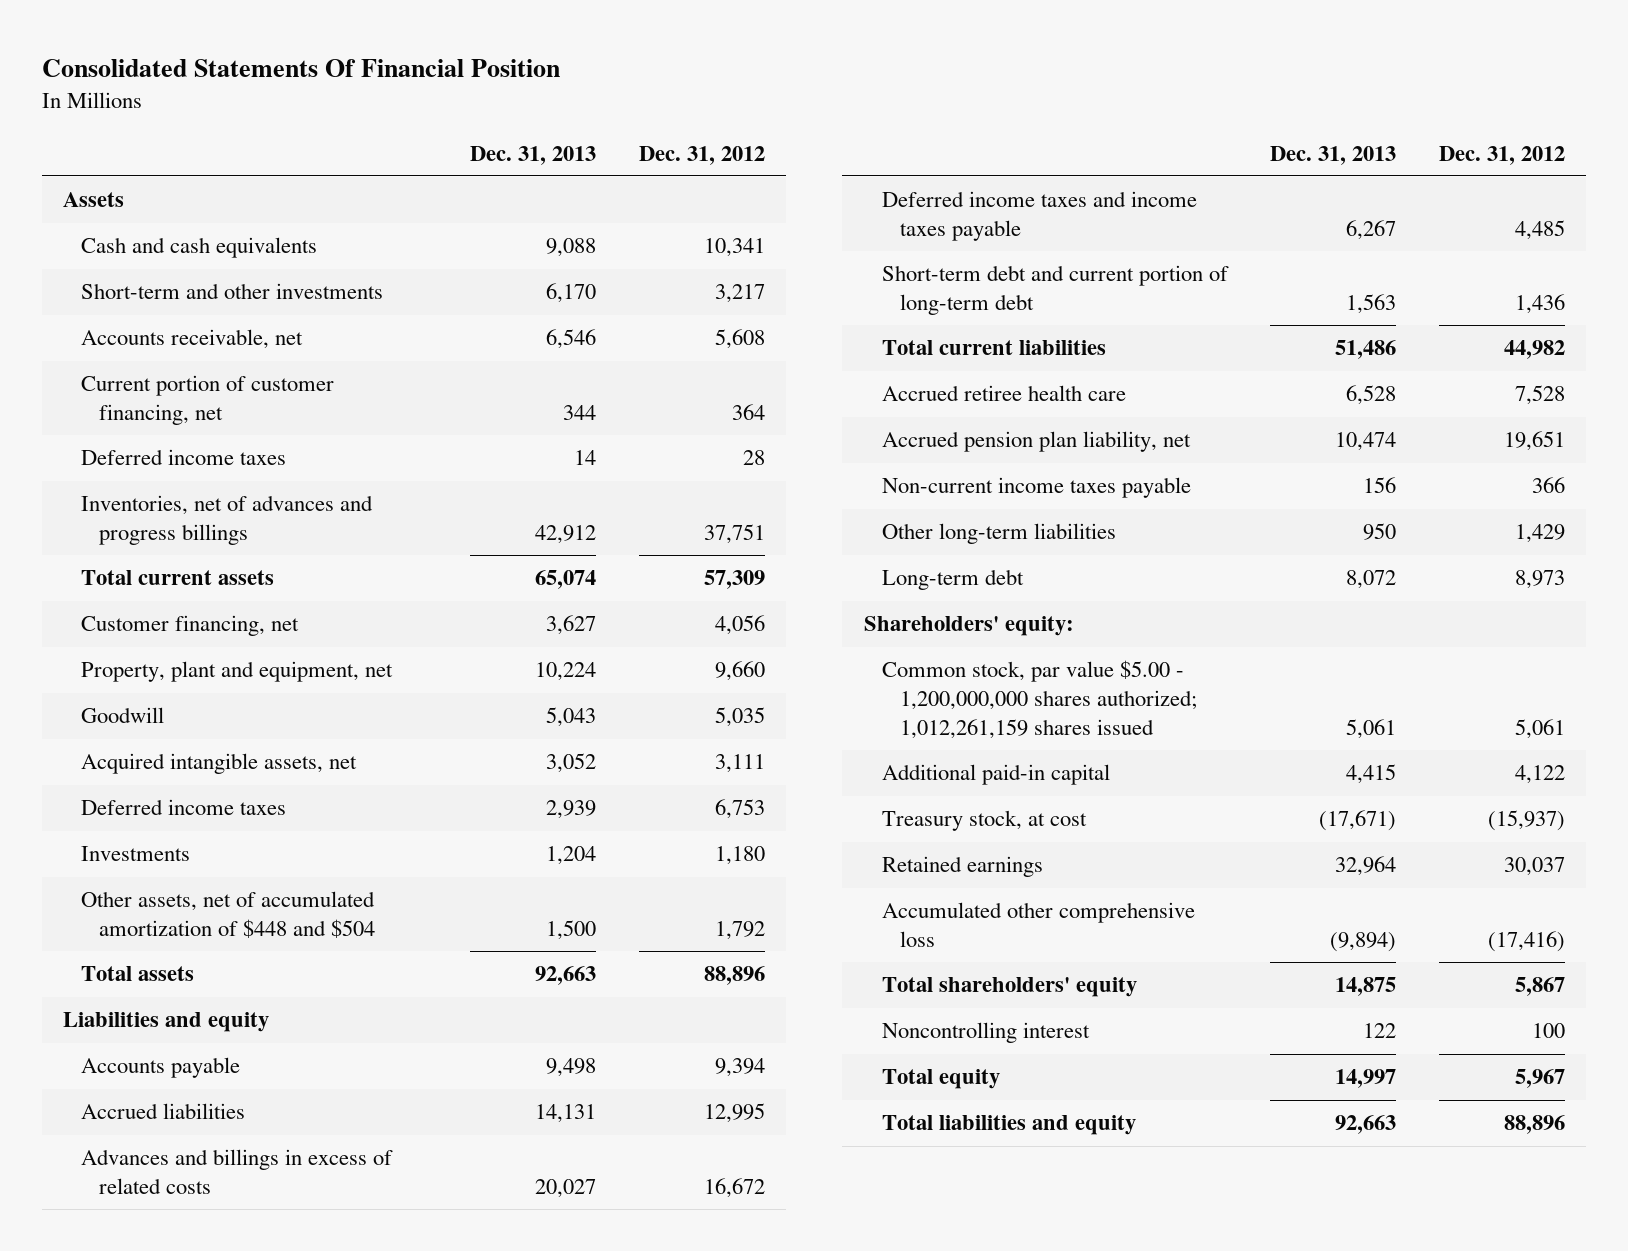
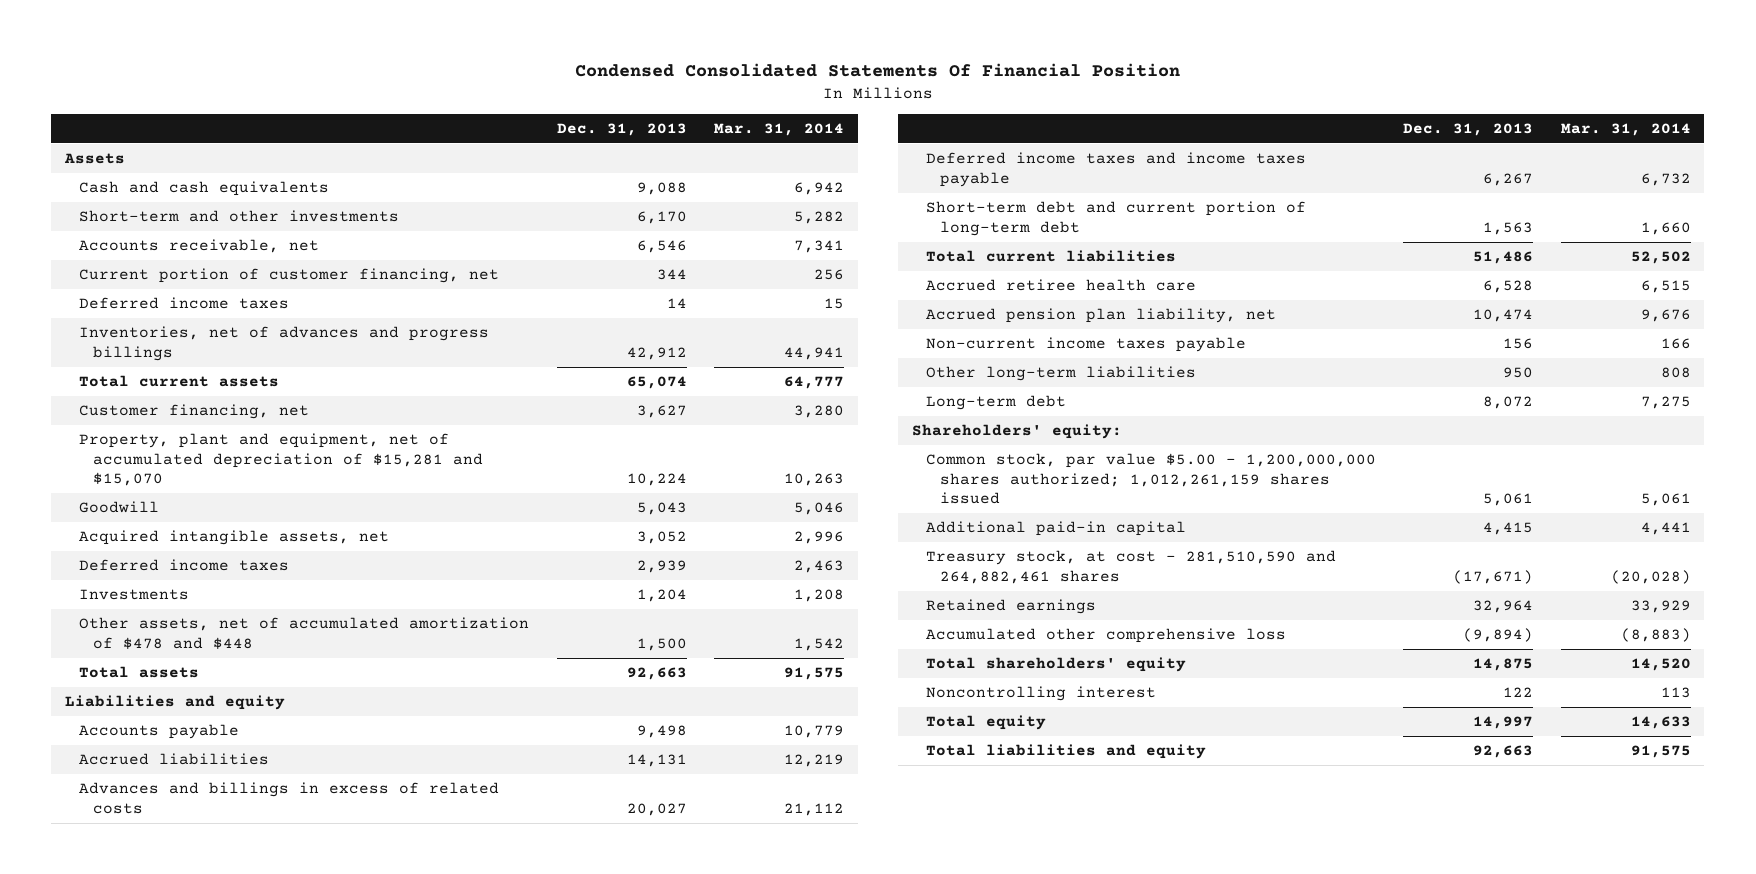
- Consolidated Statements Of Financial Position
+ Condensed Consolidated Statements Of Financial Position
- | Dec. 31, 2013 | Dec. 31, 2012
+ | Dec. 31, 2013 | Mar. 31, 2014
- Property, plant and equipment, net | 10,224 | 9,660
+ Property, plant and equipment, net of accumulated depreciation of $15,281 and $15,070 | 10,224 | 10,263
- Other assets, net of accumulated amortization of $448 and $504 | 1,500 | 1,792
+ Other assets, net of accumulated amortization of $478 and $448 | 1,500 | 1,542
- Treasury stock, at cost | (17,671) | (15,937)
+ Treasury stock, at cost - 281,510,590 and 264,882,461 shares | (17,671) | (20,028)

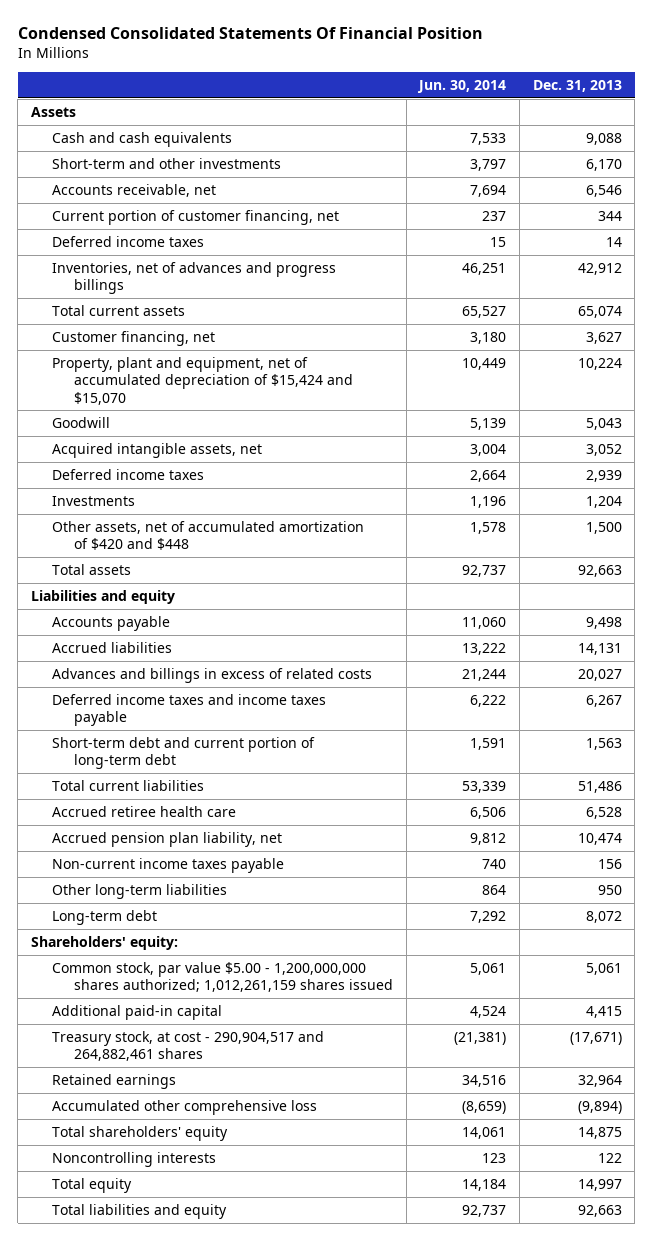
- | Dec. 31, 2013 | Mar. 31, 2014
+ | Jun. 30, 2014 | Dec. 31, 2013
- Property, plant and equipment, net of accumulated depreciation of $15,281 and $15,070 | 10,224 | 10,263
+ Property, plant and equipment, net of accumulated depreciation of $15,424 and $15,070 | 10,449 | 10,224
- Other assets, net of accumulated amortization of $478 and $448 | 1,500 | 1,542
+ Other assets, net of accumulated amortization of $420 and $448 | 1,578 | 1,500
- Treasury stock, at cost - 281,510,590 and 264,882,461 shares | (17,671) | (20,028)
+ Treasury stock, at cost - 290,904,517 and 264,882,461 shares | (21,381) | (17,671)
- Noncontrolling interest | 122 | 113
+ Noncontrolling interests | 123 | 122

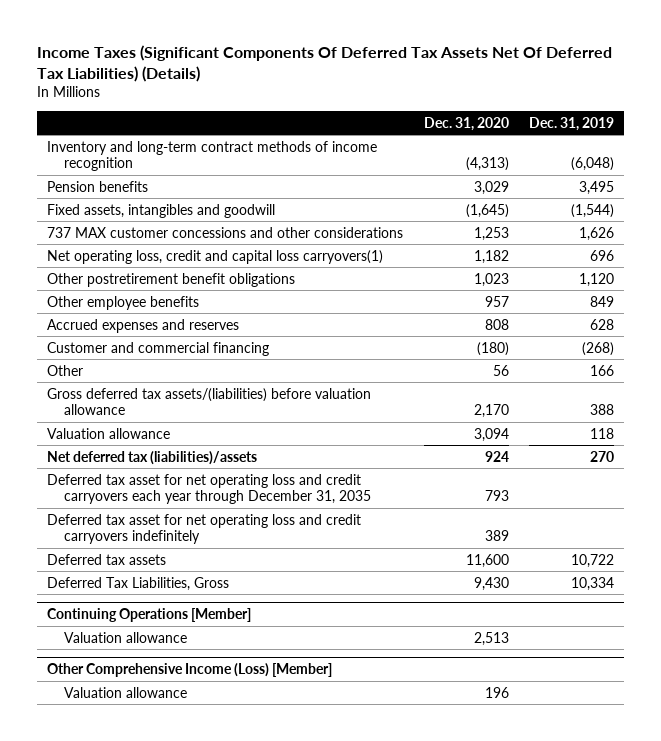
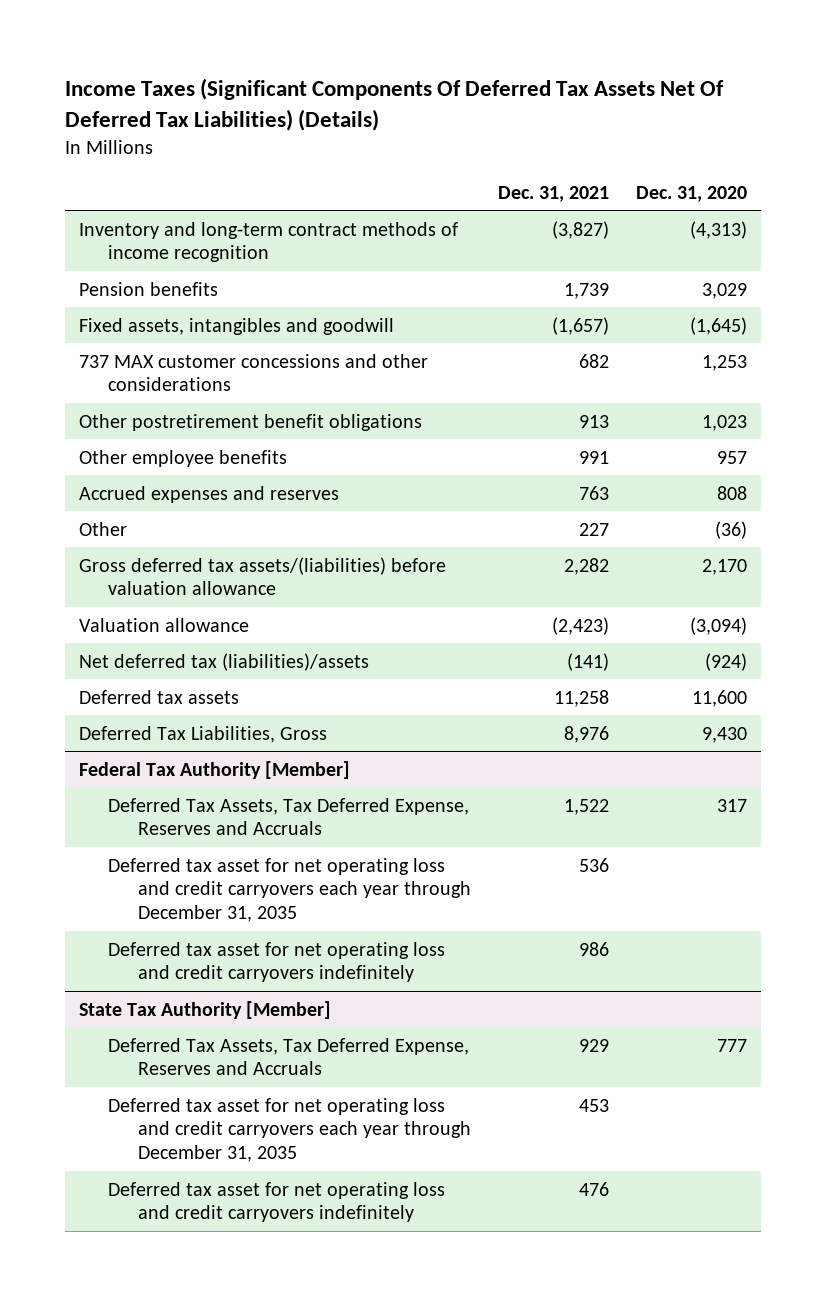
- | Dec. 31, 2020 | Dec. 31, 2019
+ | Dec. 31, 2021 | Dec. 31, 2020
- Net operating loss, credit and capital loss carryovers(1) | 1,182 | 696
- Customer and commercial financing | (180) | (268)
- Other | 56 | 166
+ Other | 227 | (36)
- Valuation allowance | 3,094 | 118
- Net deferred tax (liabilities)/assets | 924 | 270
- Deferred tax asset for net operating loss and credit carryovers each year through December 31, 2035 | 793 |
- Deferred tax asset for net operating loss and credit carryovers indefinitely | 389 |
+ Valuation allowance | (2,423) | (3,094)
+ Net deferred tax (liabilities)/assets | (141) | (924)
- Continuing Operations [Member]
- Valuation allowance | 2,513 |
- Other Comprehensive Income (Loss) [Member]
- Valuation allowance | 196 |
+ Federal Tax Authority [Member]
+ Deferred Tax Assets, Tax Deferred Expense, Reserves and Accruals | 1,522 | 317
+ Deferred tax asset for net operating loss and credit carryovers each year through December 31, 2035 | 536 |
+ Deferred tax asset for net operating loss and credit carryovers indefinitely | 986 |
+ State Tax Authority [Member]
+ Deferred Tax Assets, Tax Deferred Expense, Reserves and Accruals | 929 | 777
+ Deferred tax asset for net operating loss and credit carryovers each year through December 31, 2035 | 453 |
+ Deferred tax asset for net operating loss and credit carryovers indefinitely | 476 |

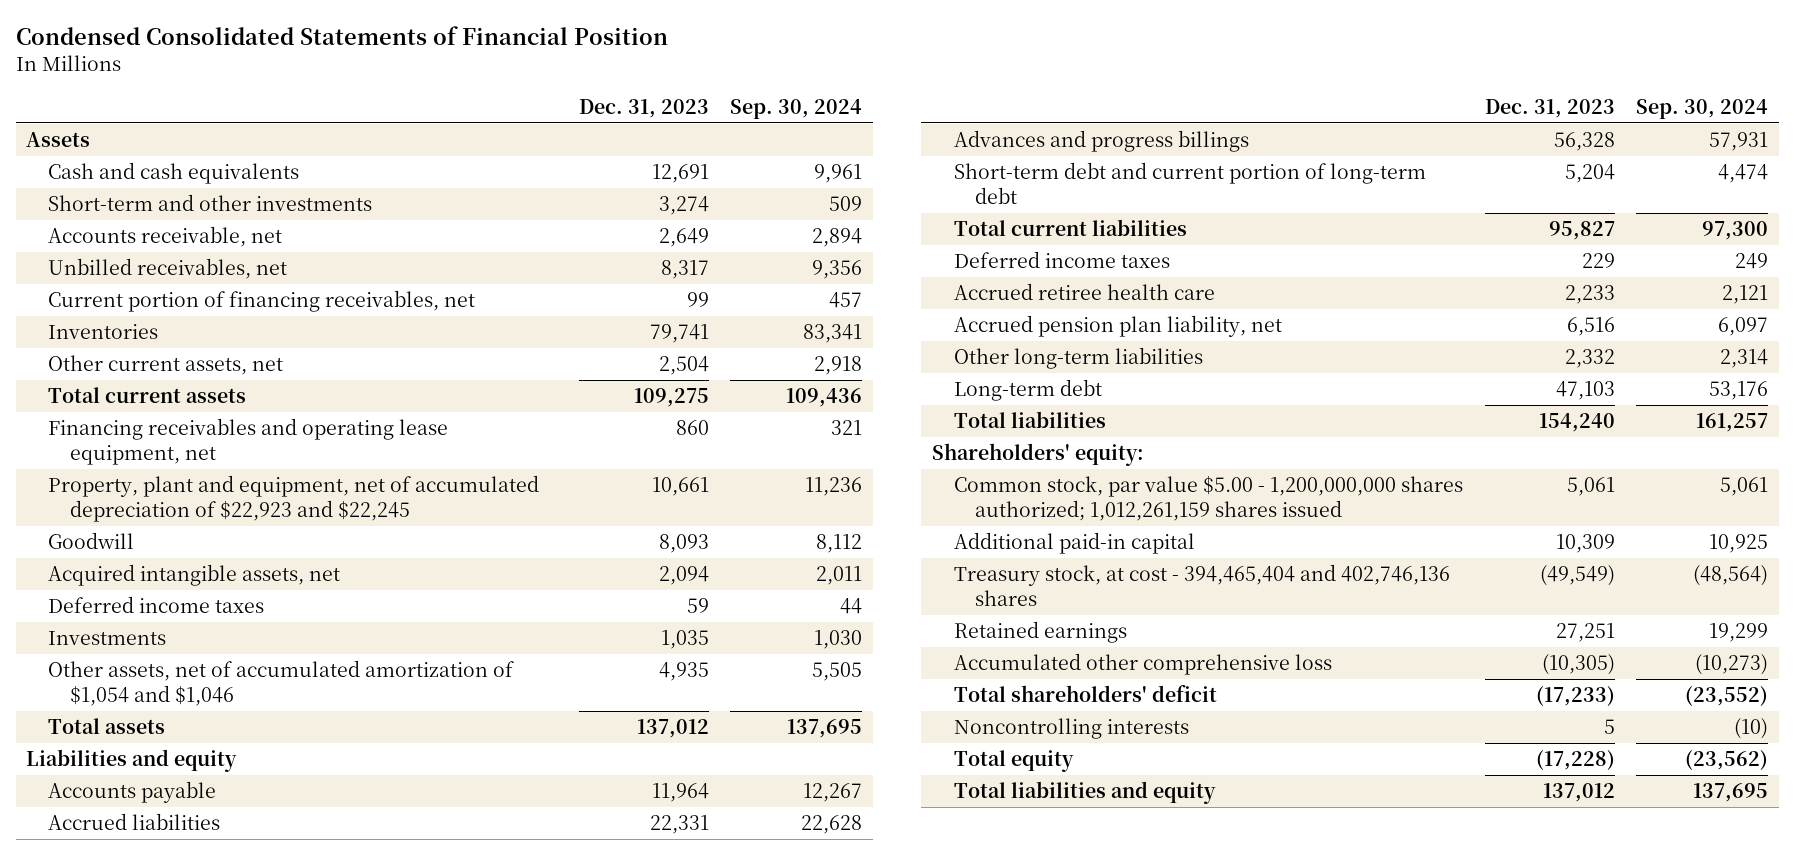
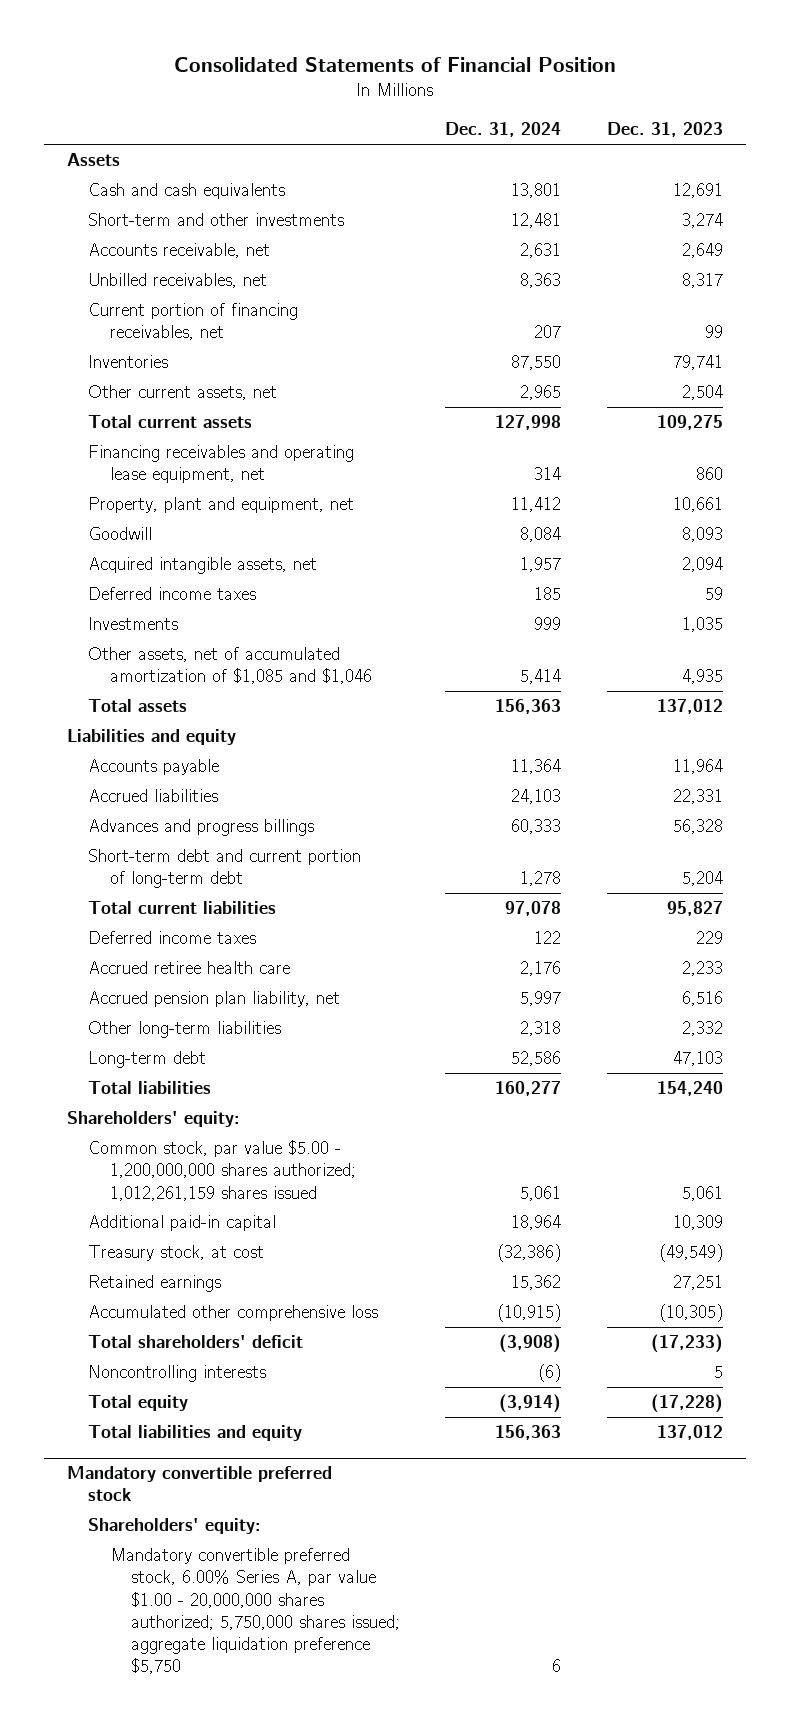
- Condensed Consolidated Statements of Financial Position
+ Consolidated Statements of Financial Position
- | Dec. 31, 2023 | Sep. 30, 2024
+ | Dec. 31, 2024 | Dec. 31, 2023
- Property, plant and equipment, net of accumulated depreciation of $22,923 and $22,245 | 10,661 | 11,236
+ Property, plant and equipment, net | 11,412 | 10,661
- Other assets, net of accumulated amortization of $1,054 and $1,046 | 4,935 | 5,505
+ Other assets, net of accumulated amortization of $1,085 and $1,046 | 5,414 | 4,935
- Treasury stock, at cost - 394,465,404 and 402,746,136 shares | (49,549) | (48,564)
+ Treasury stock, at cost | (32,386) | (49,549)
+ Mandatory convertible preferred stock
+ Shareholders' equity:
+ Mandatory convertible preferred stock, 6.00% Series A, par value $1.00 - 20,000,000 shares authorized; 5,750,000 shares issued; aggregate liquidation preference $5,750 | 6 |

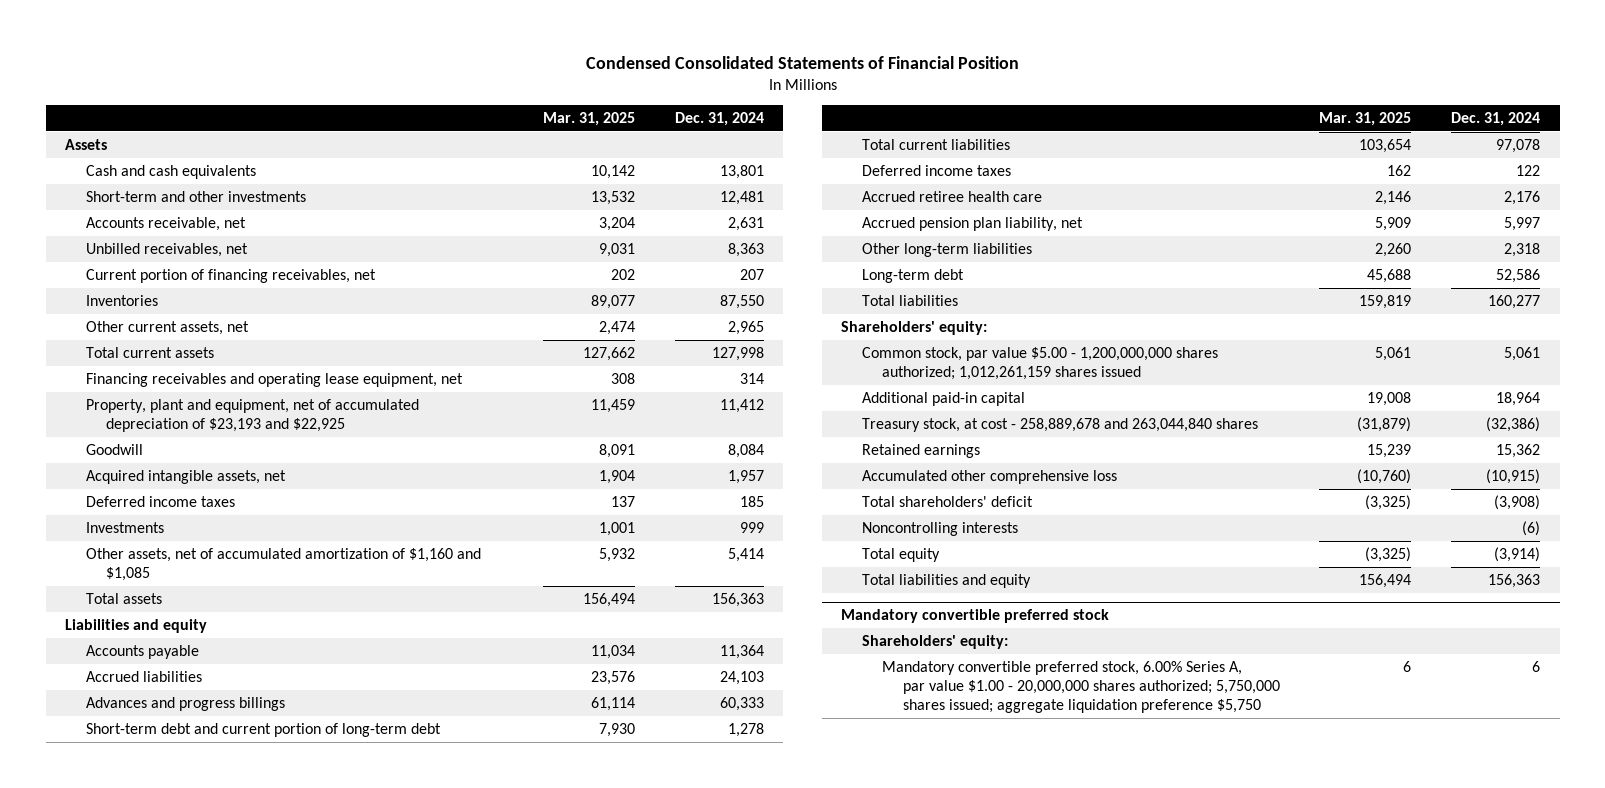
- Consolidated Statements of Financial Position
+ Condensed Consolidated Statements of Financial Position
- | Dec. 31, 2024 | Dec. 31, 2023
+ | Mar. 31, 2025 | Dec. 31, 2024
- Property, plant and equipment, net | 11,412 | 10,661
+ Property, plant and equipment, net of accumulated depreciation of $23,193 and $22,925 | 11,459 | 11,412
- Other assets, net of accumulated amortization of $1,085 and $1,046 | 5,414 | 4,935
+ Other assets, net of accumulated amortization of $1,160 and $1,085 | 5,932 | 5,414
- Treasury stock, at cost | (32,386) | (49,549)
+ Treasury stock, at cost - 258,889,678 and 263,044,840 shares | (31,879) | (32,386)

